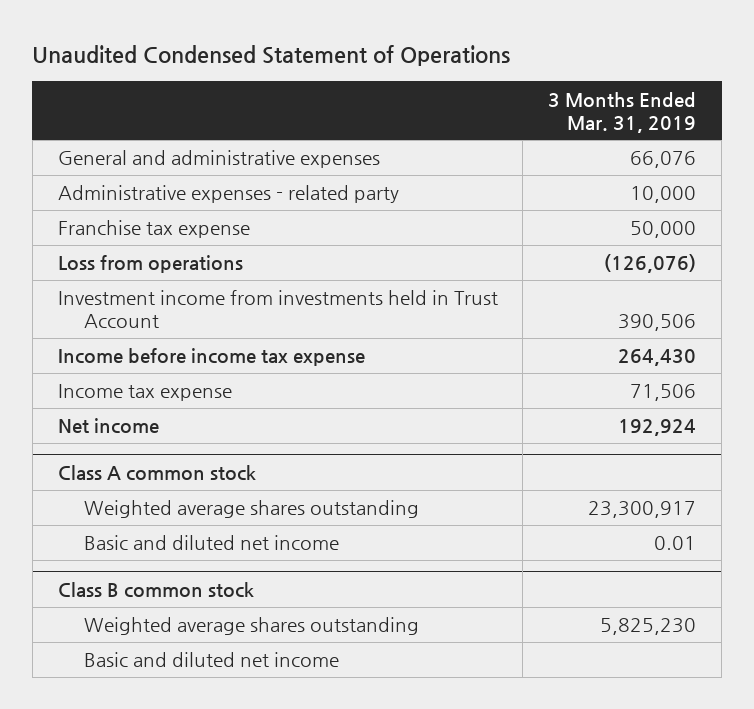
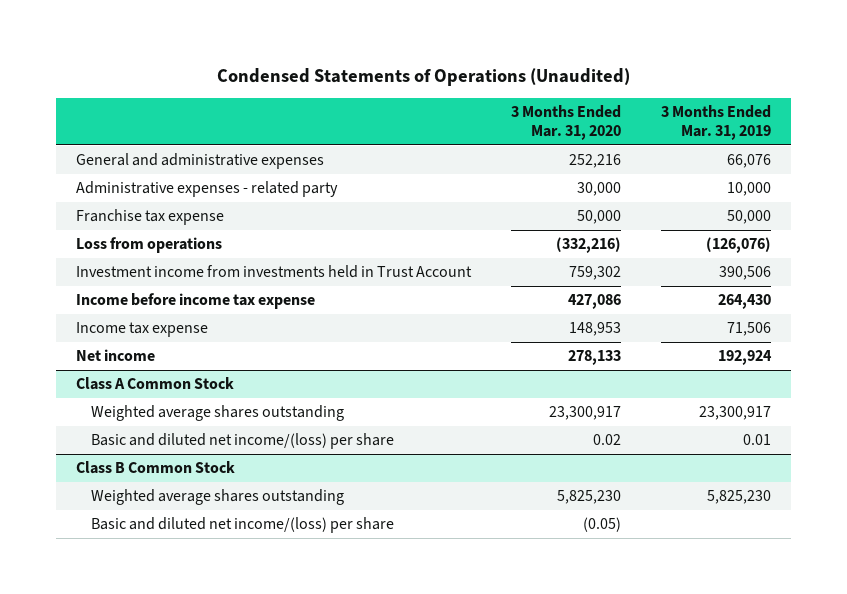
- Unaudited Condensed Statement of Operations
+ Condensed Statements of Operations (Unaudited)
- | 3 Months Ended Mar. 31, 2019
+ | 3 Months Ended Mar. 31, 2020 | 3 Months Ended Mar. 31, 2019
- Class A common stock
+ Class A Common Stock
- Basic and diluted net income | 0.01
- Class B common stock
+ Basic and diluted net income/(loss) per share | 0.02 | 0.01
+ Class B Common Stock
- Basic and diluted net income
+ Basic and diluted net income/(loss) per share | (0.05) |

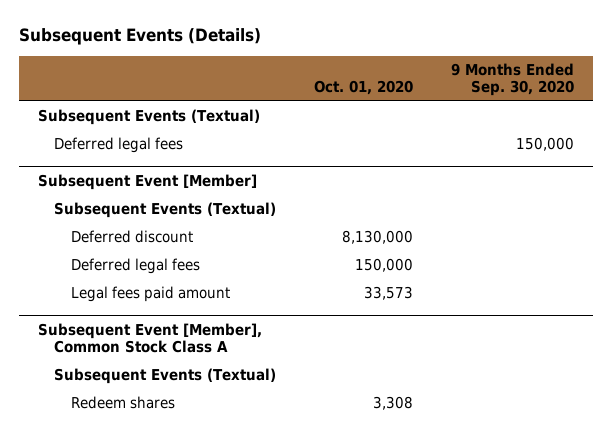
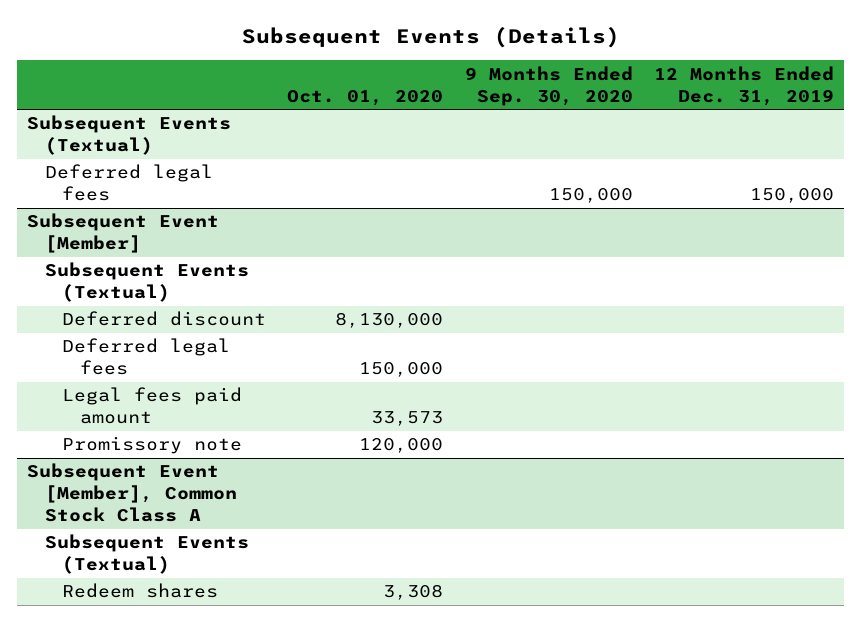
- | Oct. 01, 2020 | 9 Months Ended Sep. 30, 2020
+ | Oct. 01, 2020 | 9 Months Ended Sep. 30, 2020 | 12 Months Ended Dec. 31, 2019
@ Subsequent Event [Member]
+ Promissory note | 120,000 | |

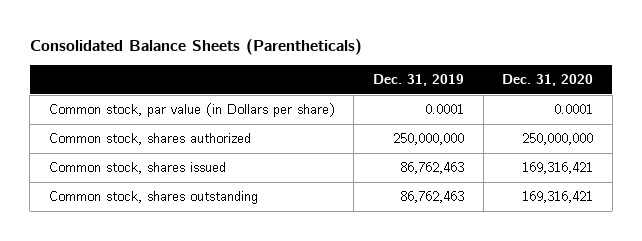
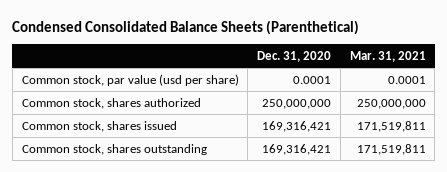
- Consolidated Balance Sheets (Parentheticals)
+ Condensed Consolidated Balance Sheets (Parenthetical)
- | Dec. 31, 2019 | Dec. 31, 2020
+ | Dec. 31, 2020 | Mar. 31, 2021
- Common stock, par value (in Dollars per share) | 0.0001 | 0.0001
+ Common stock, par value (usd per share) | 0.0001 | 0.0001

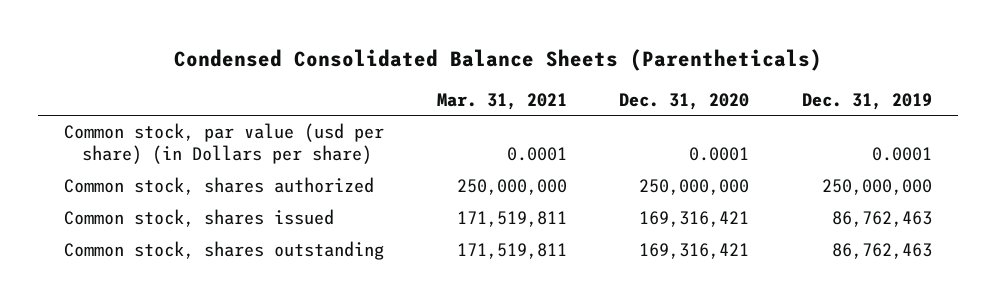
- Condensed Consolidated Balance Sheets (Parenthetical)
+ Condensed Consolidated Balance Sheets (Parentheticals)
- | Dec. 31, 2020 | Mar. 31, 2021
+ | Mar. 31, 2021 | Dec. 31, 2020 | Dec. 31, 2019
- Common stock, par value (usd per share) | 0.0001 | 0.0001
+ Common stock, par value (usd per share) (in Dollars per share) | 0.0001 | 0.0001 | 0.0001

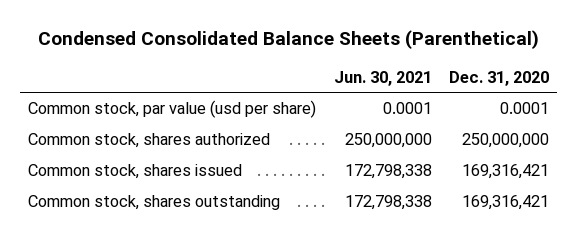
- Condensed Consolidated Balance Sheets (Parentheticals)
+ Condensed Consolidated Balance Sheets (Parenthetical)
- | Mar. 31, 2021 | Dec. 31, 2020 | Dec. 31, 2019
+ | Jun. 30, 2021 | Dec. 31, 2020
- Common stock, par value (usd per share) (in Dollars per share) | 0.0001 | 0.0001 | 0.0001
+ Common stock, par value (usd per share) | 0.0001 | 0.0001

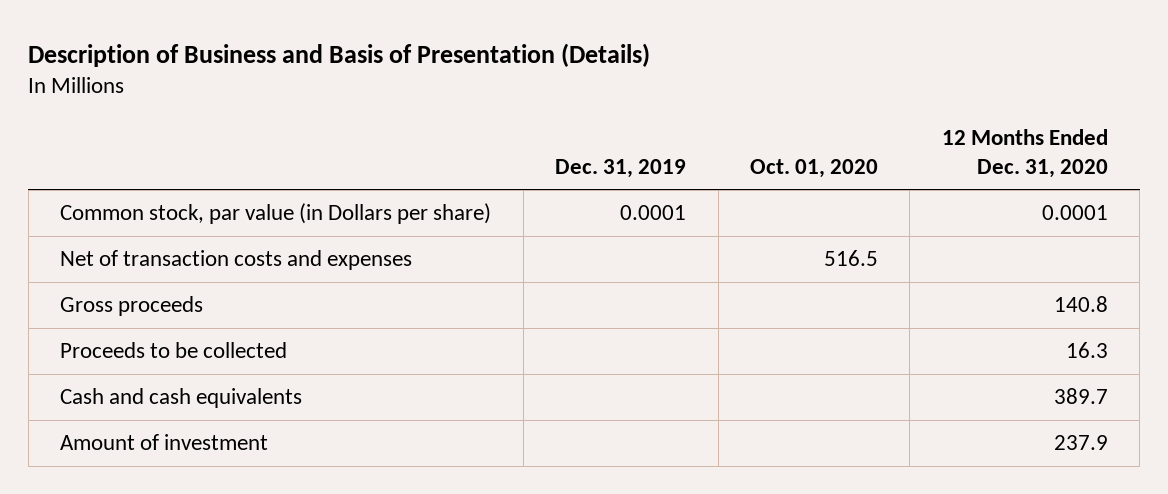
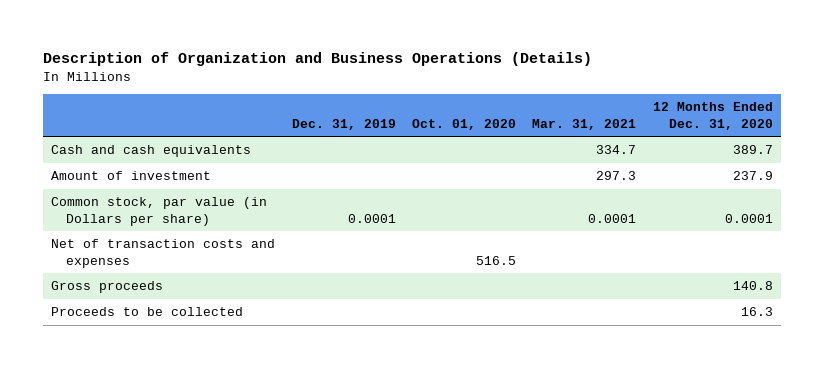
- Description of Business and Basis of Presentation (Details)
+ Description of Organization and Business Operations (Details)
- | Dec. 31, 2019 | Oct. 01, 2020 | 12 Months Ended Dec. 31, 2020
+ | Dec. 31, 2019 | Oct. 01, 2020 | Mar. 31, 2021 | 12 Months Ended Dec. 31, 2020
moved up: Cash and cash equivalents | | | 334.7 | 389.7
moved up: Amount of investment | | | 297.3 | 237.9

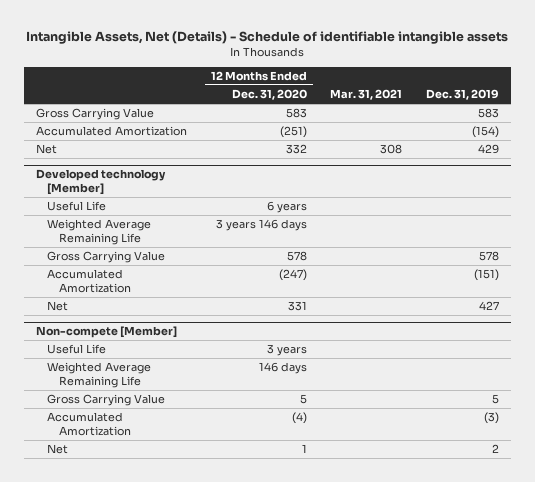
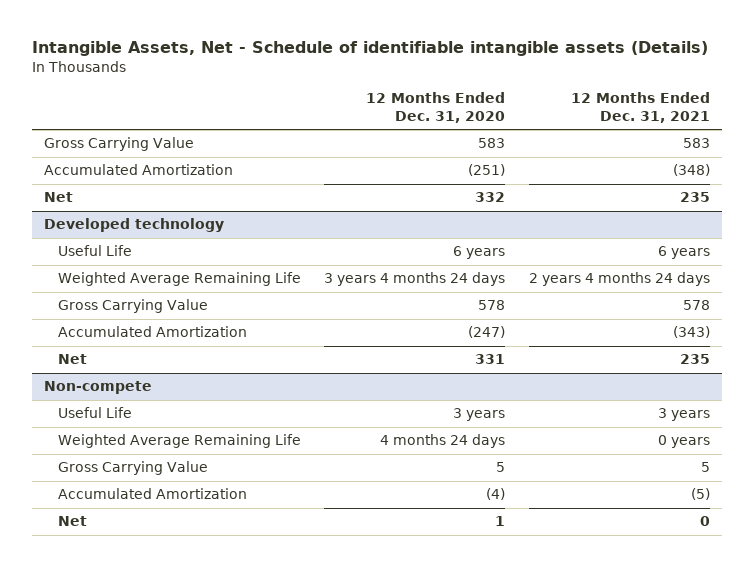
- Intangible Assets, Net (Details) - Schedule of identifiable intangible assets
+ Intangible Assets, Net - Schedule of identifiable intangible assets (Details)
- | 12 Months Ended Dec. 31, 2020 | Mar. 31, 2021 | Dec. 31, 2019
+ | 12 Months Ended Dec. 31, 2020 | 12 Months Ended Dec. 31, 2021
- Developed technology [Member]
+ Developed technology
- Weighted Average Remaining Life | 3 years 146 days | |
+ Weighted Average Remaining Life | 3 years 4 months 24 days | 2 years 4 months 24 days
- Non-compete [Member]
+ Non-compete
- Weighted Average Remaining Life | 146 days | |
+ Weighted Average Remaining Life | 4 months 24 days | 0 years

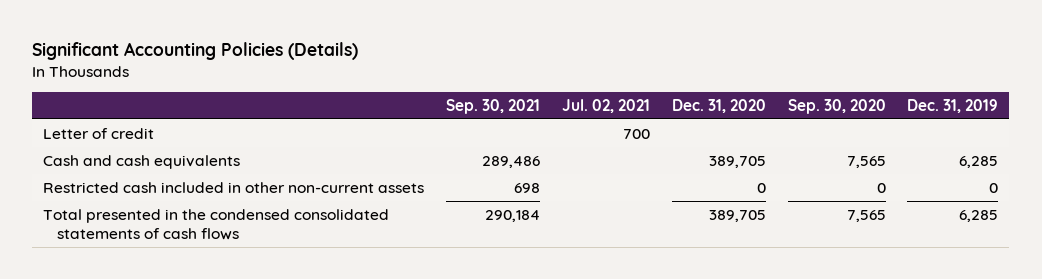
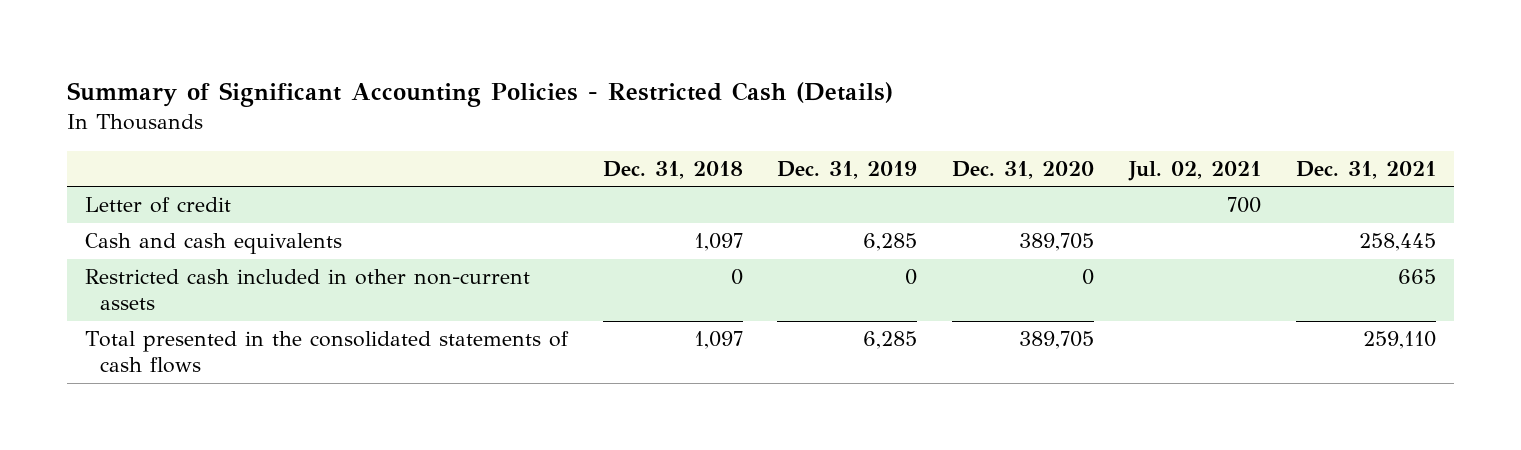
- Significant Accounting Policies (Details)
+ Summary of Significant Accounting Policies - Restricted Cash (Details)
- | Sep. 30, 2021 | Jul. 02, 2021 | Dec. 31, 2020 | Sep. 30, 2020 | Dec. 31, 2019
+ | Dec. 31, 2018 | Dec. 31, 2019 | Dec. 31, 2020 | Jul. 02, 2021 | Dec. 31, 2021
- Total presented in the condensed consolidated statements of cash flows | 290,184 | | 389,705 | 7,565 | 6,285
+ Total presented in the consolidated statements of cash flows | 1,097 | 6,285 | 389,705 | | 259,110

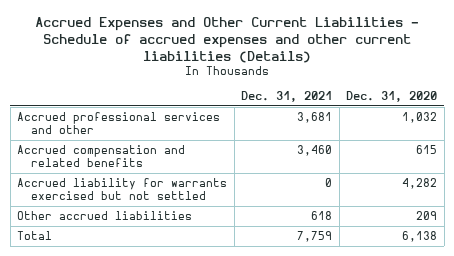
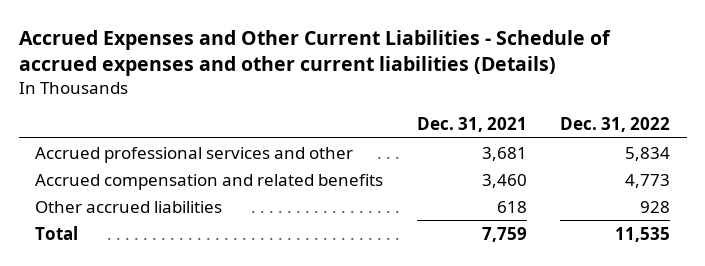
- | Dec. 31, 2021 | Dec. 31, 2020
+ | Dec. 31, 2021 | Dec. 31, 2022
- Accrued liability for warrants exercised but not settled | 0 | 4,282

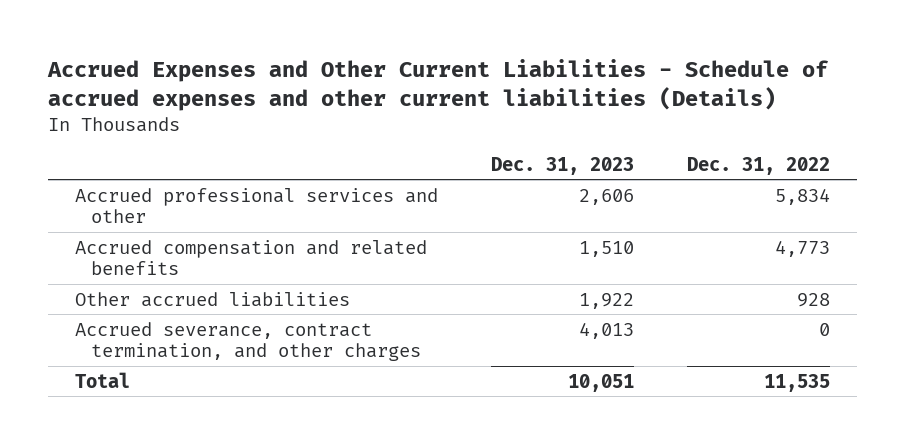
- | Dec. 31, 2021 | Dec. 31, 2022
+ | Dec. 31, 2023 | Dec. 31, 2022
+ Accrued severance, contract termination, and other charges | 4,013 | 0

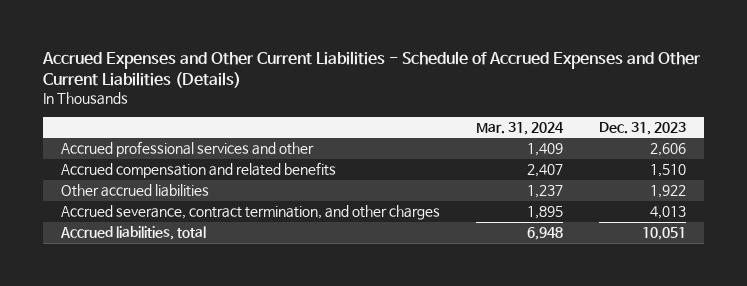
- Accrued Expenses and Other Current Liabilities - Schedule of accrued expenses and other current liabilities (Details)
+ Accrued Expenses and Other Current Liabilities - Schedule of Accrued Expenses and Other Current Liabilities (Details)
- | Dec. 31, 2023 | Dec. 31, 2022
+ | Mar. 31, 2024 | Dec. 31, 2023
- Total | 10,051 | 11,535
+ Accrued liabilities, total | 6,948 | 10,051

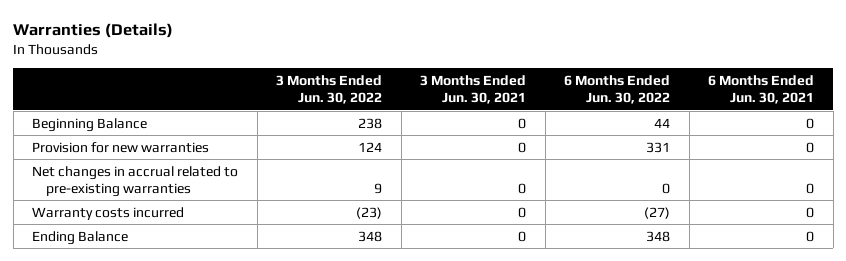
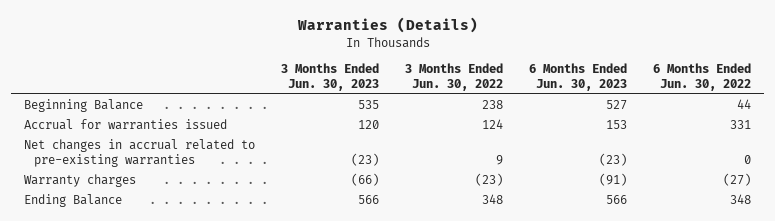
- | 3 Months Ended Jun. 30, 2022 | 3 Months Ended Jun. 30, 2021 | 6 Months Ended Jun. 30, 2022 | 6 Months Ended Jun. 30, 2021
+ | 3 Months Ended Jun. 30, 2023 | 3 Months Ended Jun. 30, 2022 | 6 Months Ended Jun. 30, 2023 | 6 Months Ended Jun. 30, 2022
- Provision for new warranties | 124 | 0 | 331 | 0
+ Accrual for warranties issued | 120 | 124 | 153 | 331
- Warranty costs incurred | (23) | 0 | (27) | 0
+ Warranty charges | (66) | (23) | (91) | (27)

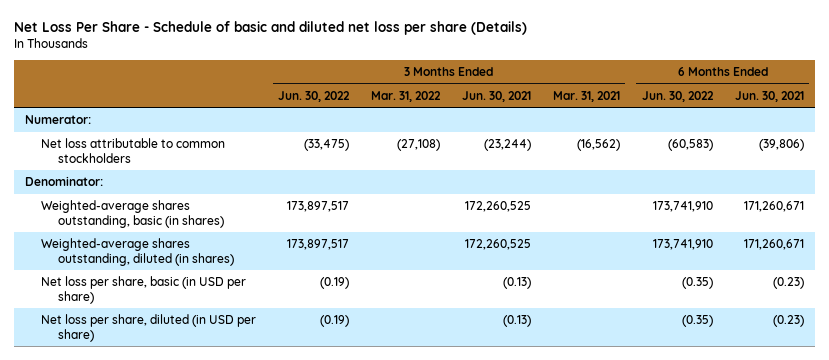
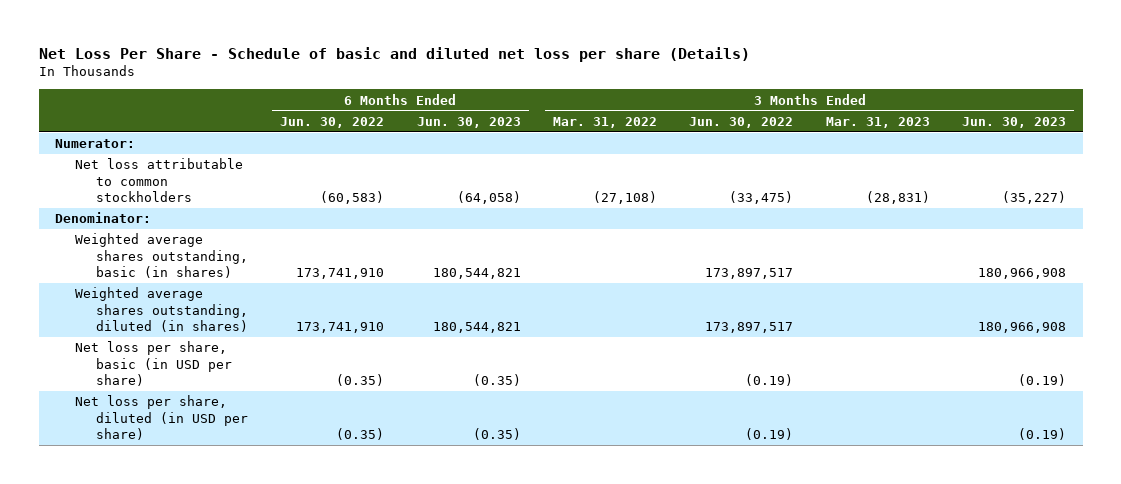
- | 3 Months Ended Jun. 30, 2022 | 3 Months Ended Mar. 31, 2022 | 3 Months Ended Jun. 30, 2021 | 3 Months Ended Mar. 31, 2021 | 6 Months Ended Jun. 30, 2022 | 6 Months Ended Jun. 30, 2021
+ | 6 Months Ended Jun. 30, 2022 | 6 Months Ended Jun. 30, 2023 | 3 Months Ended Mar. 31, 2022 | 3 Months Ended Jun. 30, 2022 | 3 Months Ended Mar. 31, 2023 | 3 Months Ended Jun. 30, 2023
- Weighted-average shares outstanding, basic (in shares) | 173,897,517 | | 172,260,525 | | 173,741,910 | 171,260,671
- Weighted-average shares outstanding, diluted (in shares) | 173,897,517 | | 172,260,525 | | 173,741,910 | 171,260,671
+ Weighted average shares outstanding, basic (in shares) | 173,741,910 | 180,544,821 | | 173,897,517 | | 180,966,908
+ Weighted average shares outstanding, diluted (in shares) | 173,741,910 | 180,544,821 | | 173,897,517 | | 180,966,908

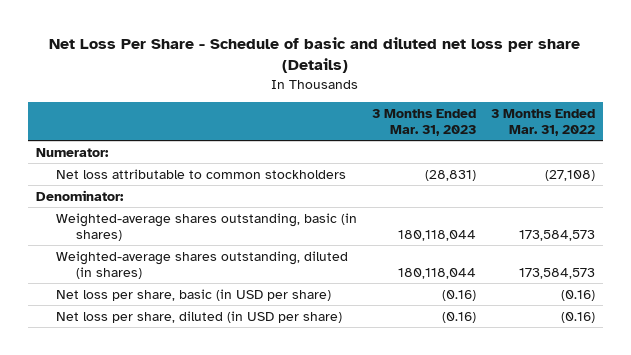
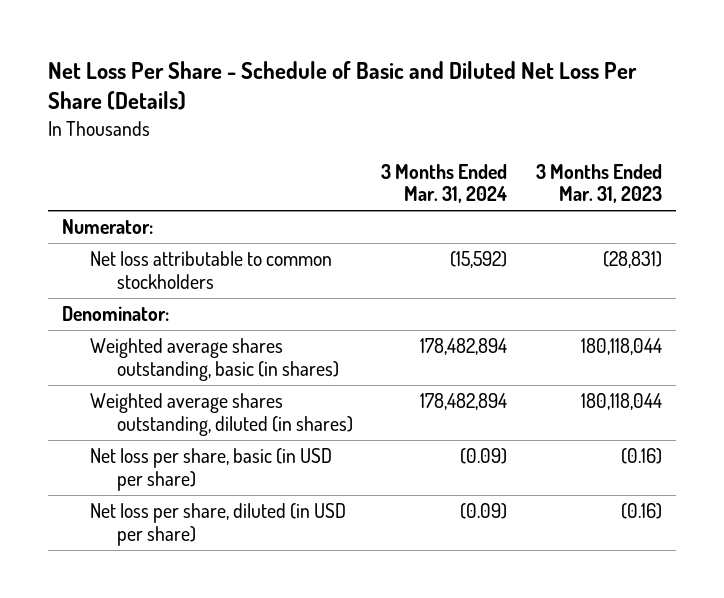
- Net Loss Per Share - Schedule of basic and diluted net loss per share (Details)
+ Net Loss Per Share - Schedule of Basic and Diluted Net Loss Per Share (Details)
- | 3 Months Ended Mar. 31, 2023 | 3 Months Ended Mar. 31, 2022
+ | 3 Months Ended Mar. 31, 2024 | 3 Months Ended Mar. 31, 2023
- Weighted-average shares outstanding, basic (in shares) | 180,118,044 | 173,584,573
- Weighted-average shares outstanding, diluted (in shares) | 180,118,044 | 173,584,573
+ Weighted average shares outstanding, basic (in shares) | 178,482,894 | 180,118,044
+ Weighted average shares outstanding, diluted (in shares) | 178,482,894 | 180,118,044

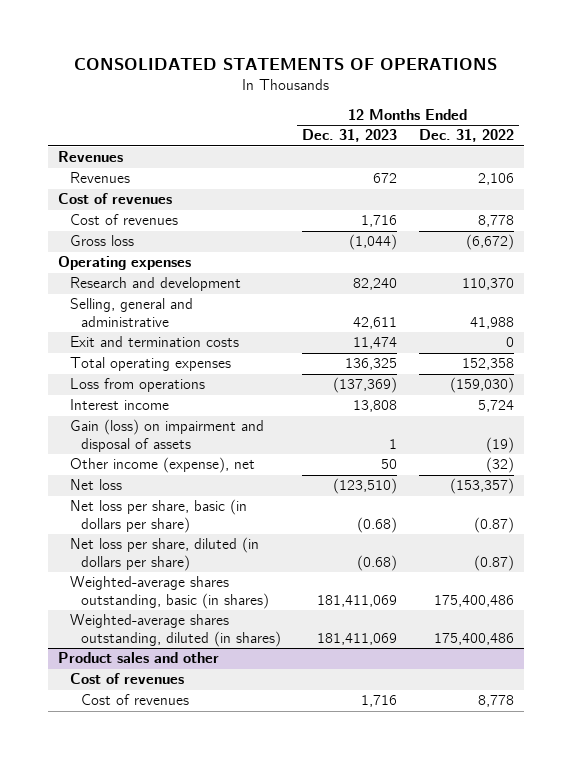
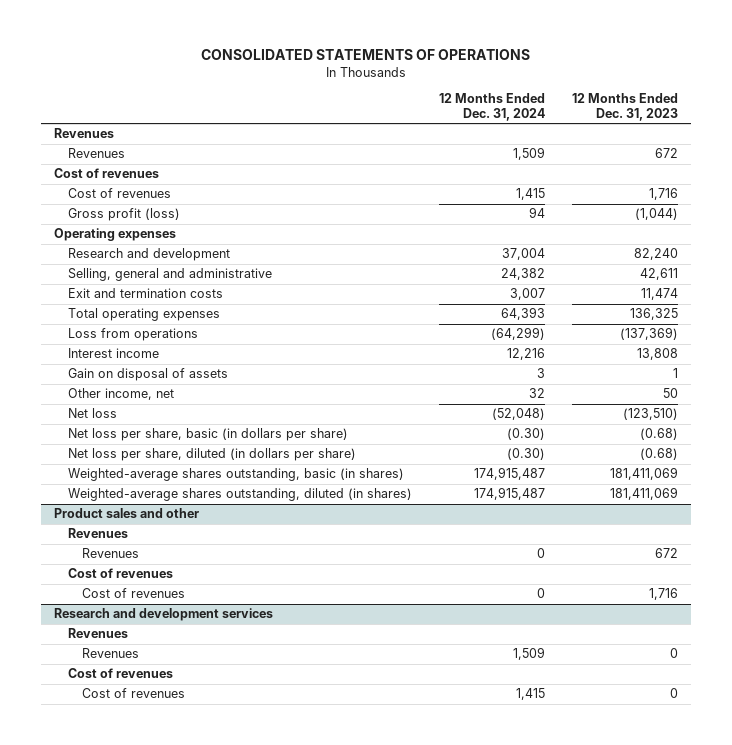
- | 12 Months Ended Dec. 31, 2023 | 12 Months Ended Dec. 31, 2022
+ | 12 Months Ended Dec. 31, 2024 | 12 Months Ended Dec. 31, 2023
- Gross loss | (1,044) | (6,672)
+ Gross profit (loss) | 94 | (1,044)
- Gain (loss) on impairment and disposal of assets | 1 | (19)
- Other income (expense), net | 50 | (32)
+ Gain on disposal of assets | 3 | 1
+ Other income, net | 32 | 50
@ Product sales and other
+ Revenues
+ Revenues | 0 | 672
+ Research and development services
+ Revenues
+ Revenues | 1,509 | 0
+ Cost of revenues
+ Cost of revenues | 1,415 | 0

